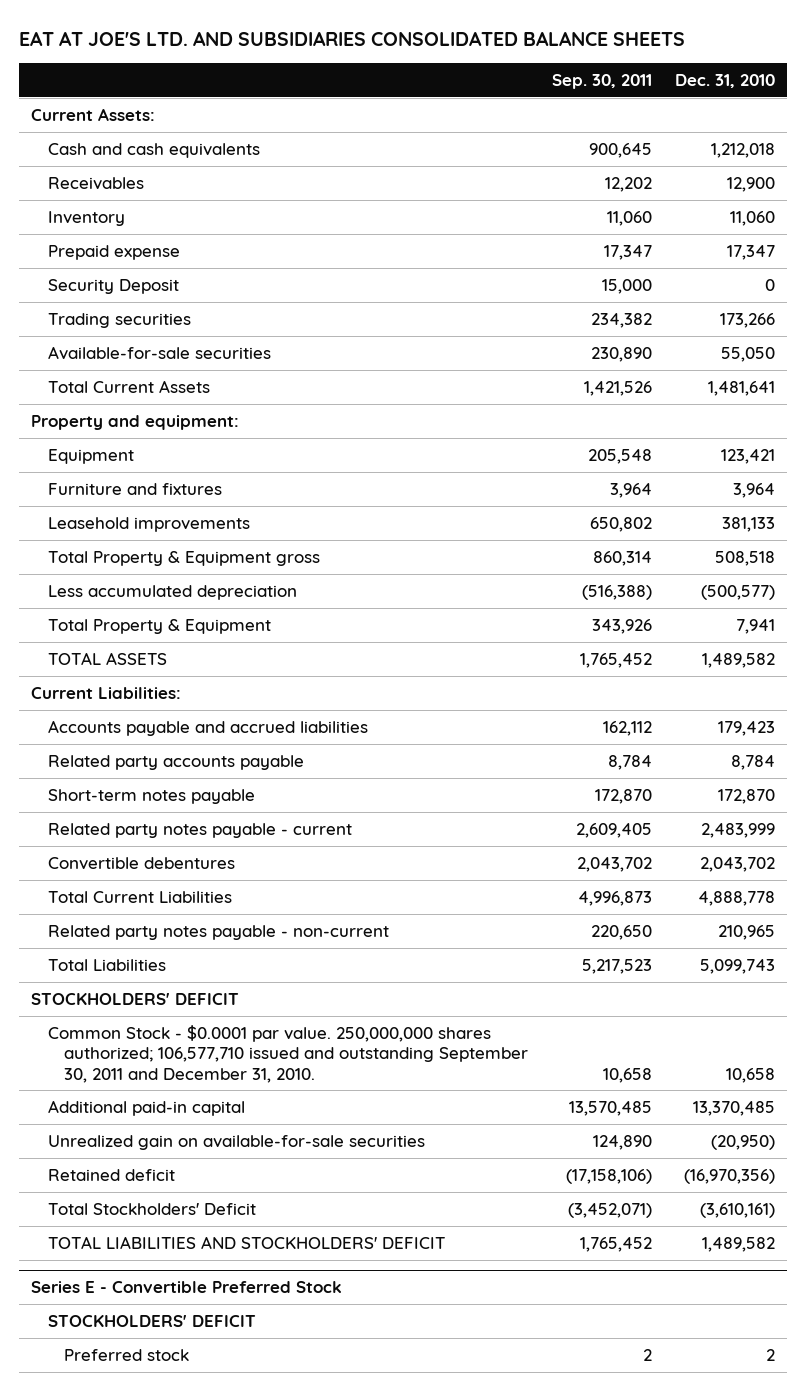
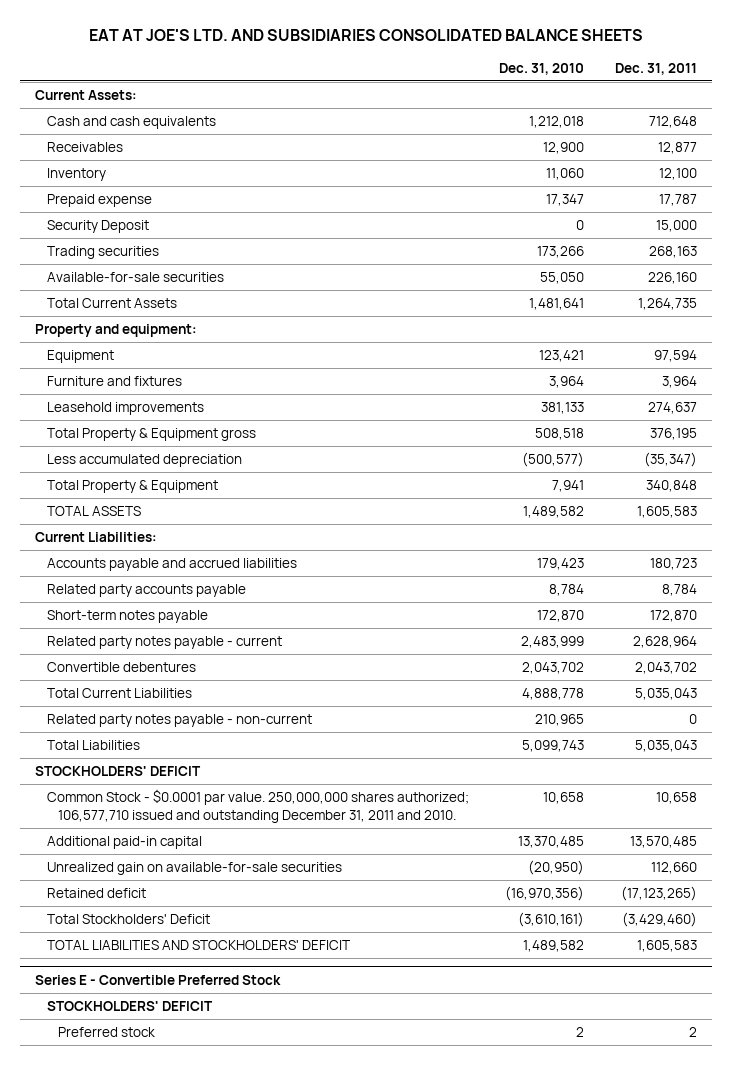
- | Sep. 30, 2011 | Dec. 31, 2010
+ | Dec. 31, 2010 | Dec. 31, 2011
- Common Stock - $0.0001 par value. 250,000,000 shares authorized; 106,577,710 issued and outstanding September 30, 2011 and December 31, 2010. | 10,658 | 10,658
+ Common Stock - $0.0001 par value. 250,000,000 shares authorized; 106,577,710 issued and outstanding December 31, 2011 and 2010. | 10,658 | 10,658

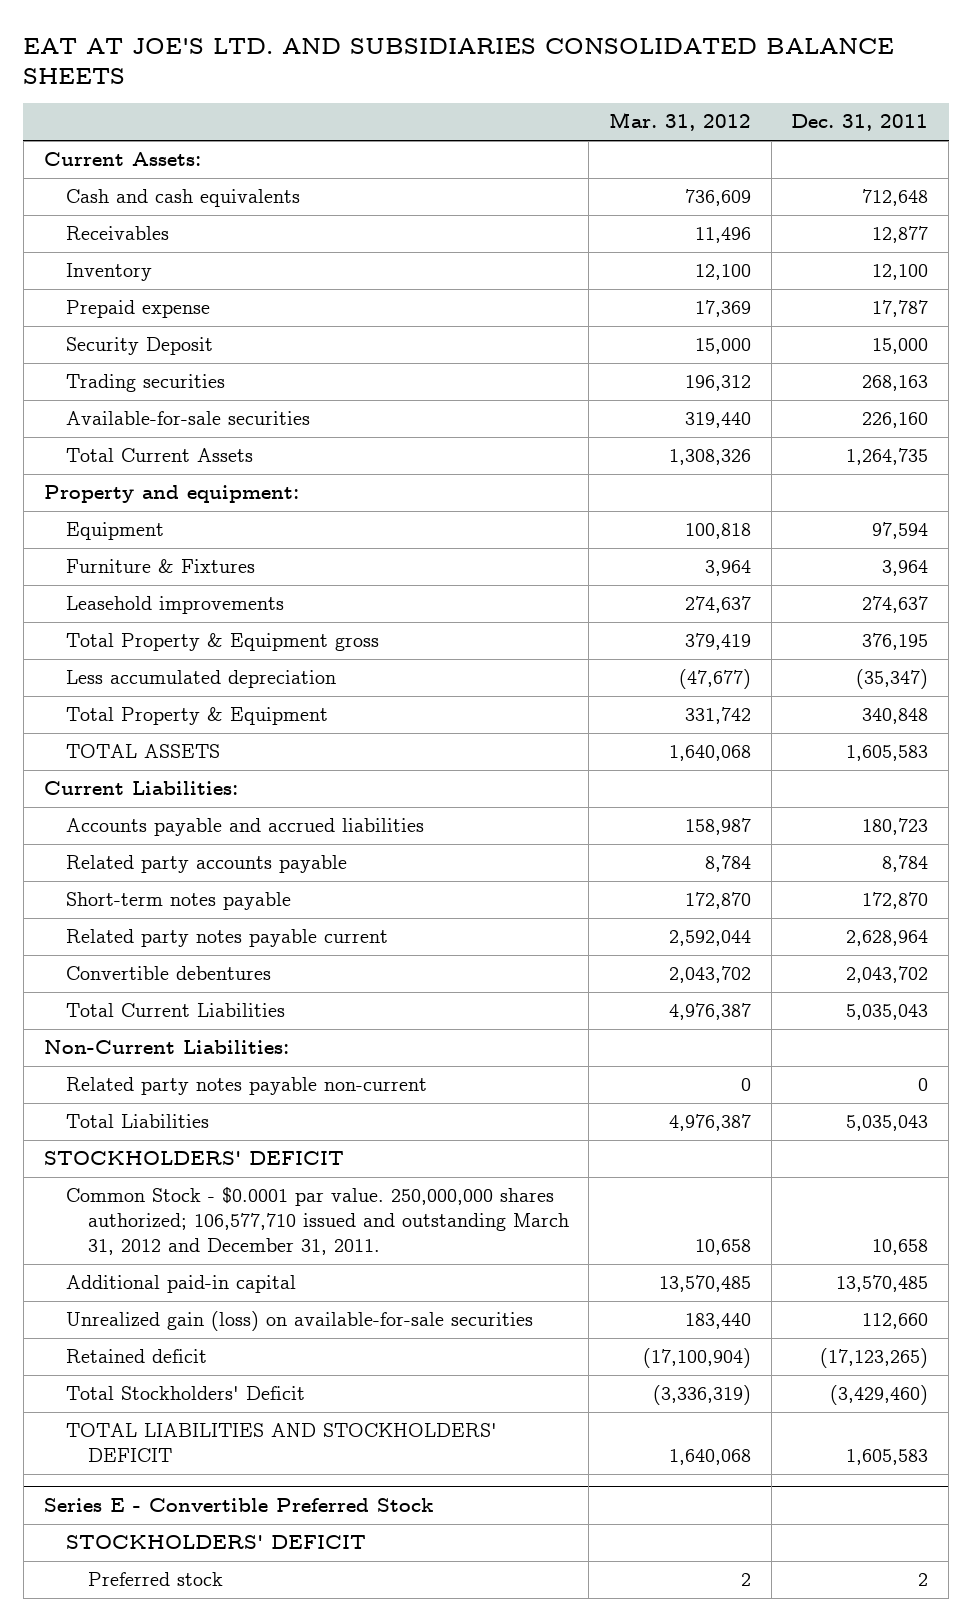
- | Dec. 31, 2010 | Dec. 31, 2011
+ | Mar. 31, 2012 | Dec. 31, 2011
- Furniture and fixtures | 3,964 | 3,964
+ Furniture & Fixtures | 3,964 | 3,964
- Related party notes payable - current | 2,483,999 | 2,628,964
+ Related party notes payable current | 2,592,044 | 2,628,964
- Related party notes payable - non-current | 210,965 | 0
+ Non-Current Liabilities:
+ Related party notes payable non-current | 0 | 0
- Common Stock - $0.0001 par value. 250,000,000 shares authorized; 106,577,710 issued and outstanding December 31, 2011 and 2010. | 10,658 | 10,658
+ Common Stock - $0.0001 par value. 250,000,000 shares authorized; 106,577,710 issued and outstanding March 31, 2012 and December 31, 2011. | 10,658 | 10,658
- Unrealized gain on available-for-sale securities | (20,950) | 112,660
+ Unrealized gain (loss) on available-for-sale securities | 183,440 | 112,660

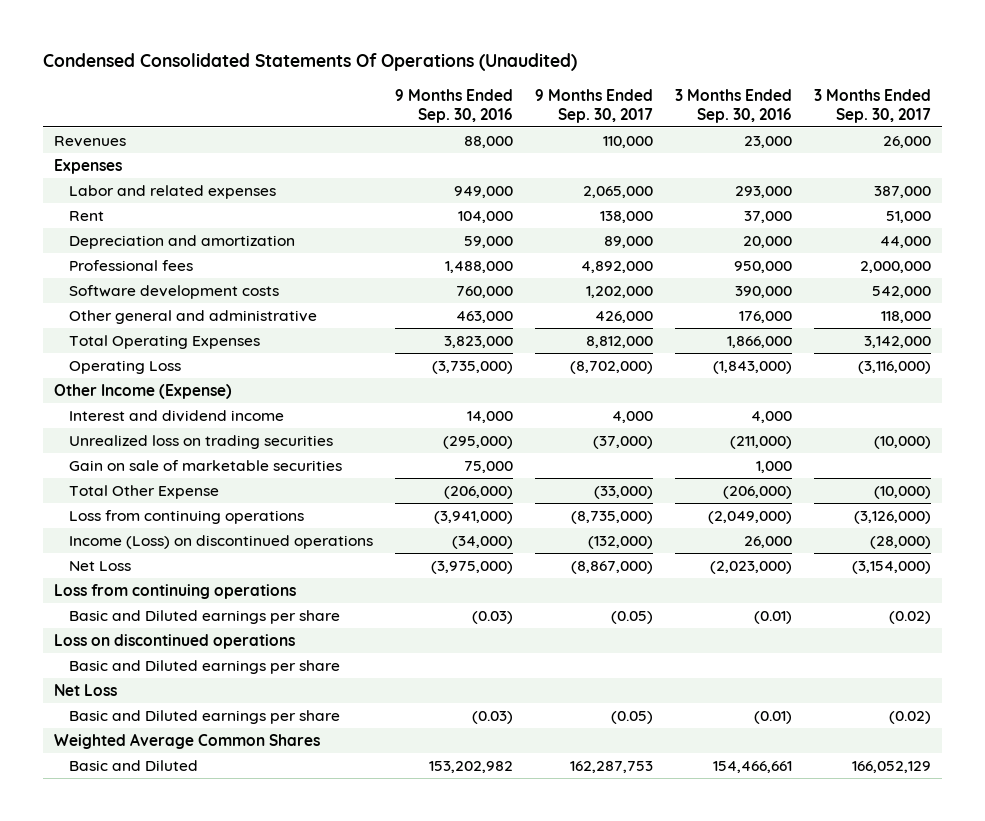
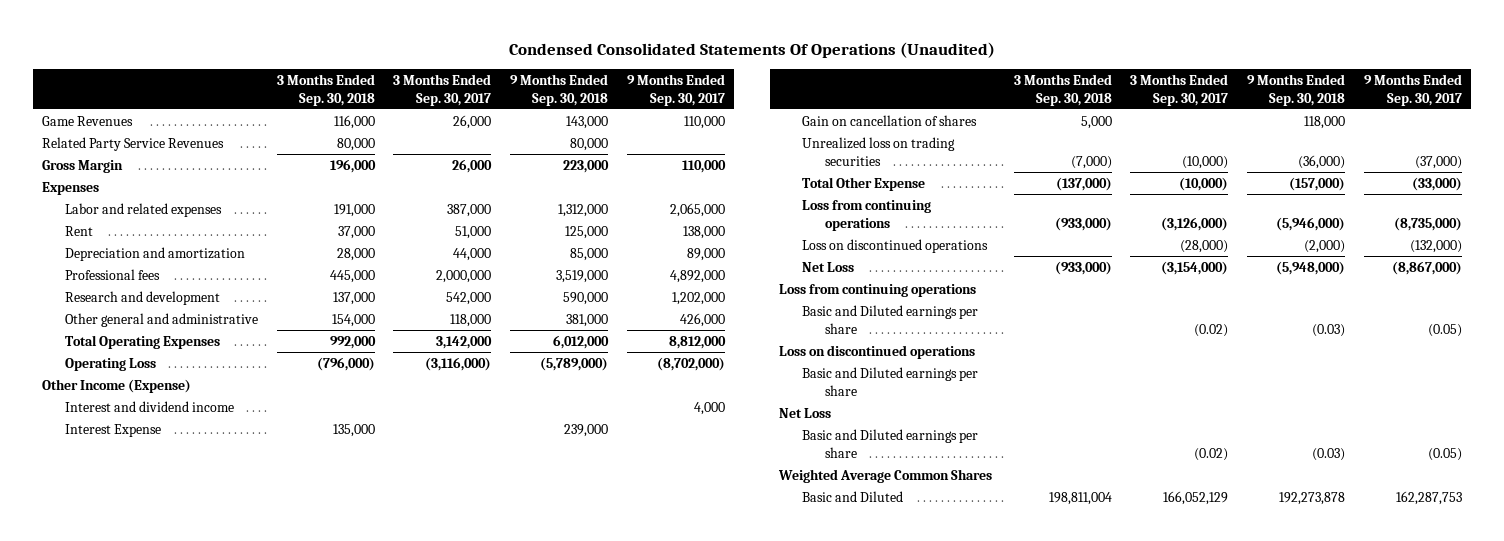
- | 9 Months Ended Sep. 30, 2016 | 9 Months Ended Sep. 30, 2017 | 3 Months Ended Sep. 30, 2016 | 3 Months Ended Sep. 30, 2017
+ | 3 Months Ended Sep. 30, 2018 | 3 Months Ended Sep. 30, 2017 | 9 Months Ended Sep. 30, 2018 | 9 Months Ended Sep. 30, 2017
- Revenues | 88,000 | 110,000 | 23,000 | 26,000
+ Game Revenues | 116,000 | 26,000 | 143,000 | 110,000
+ Related Party Service Revenues | 80,000 | | 80,000 |
+ Gross Margin | 196,000 | 26,000 | 223,000 | 110,000
- Software development costs | 760,000 | 1,202,000 | 390,000 | 542,000
+ Research and development | 137,000 | 542,000 | 590,000 | 1,202,000
+ Interest Expense | 135,000 | | 239,000 |
+ Gain on cancellation of shares | 5,000 | | 118,000 |
- Gain on sale of marketable securities | 75,000 | | 1,000 |
- Income (Loss) on discontinued operations | (34,000) | (132,000) | 26,000 | (28,000)
+ Loss on discontinued operations | | (28,000) | (2,000) | (132,000)

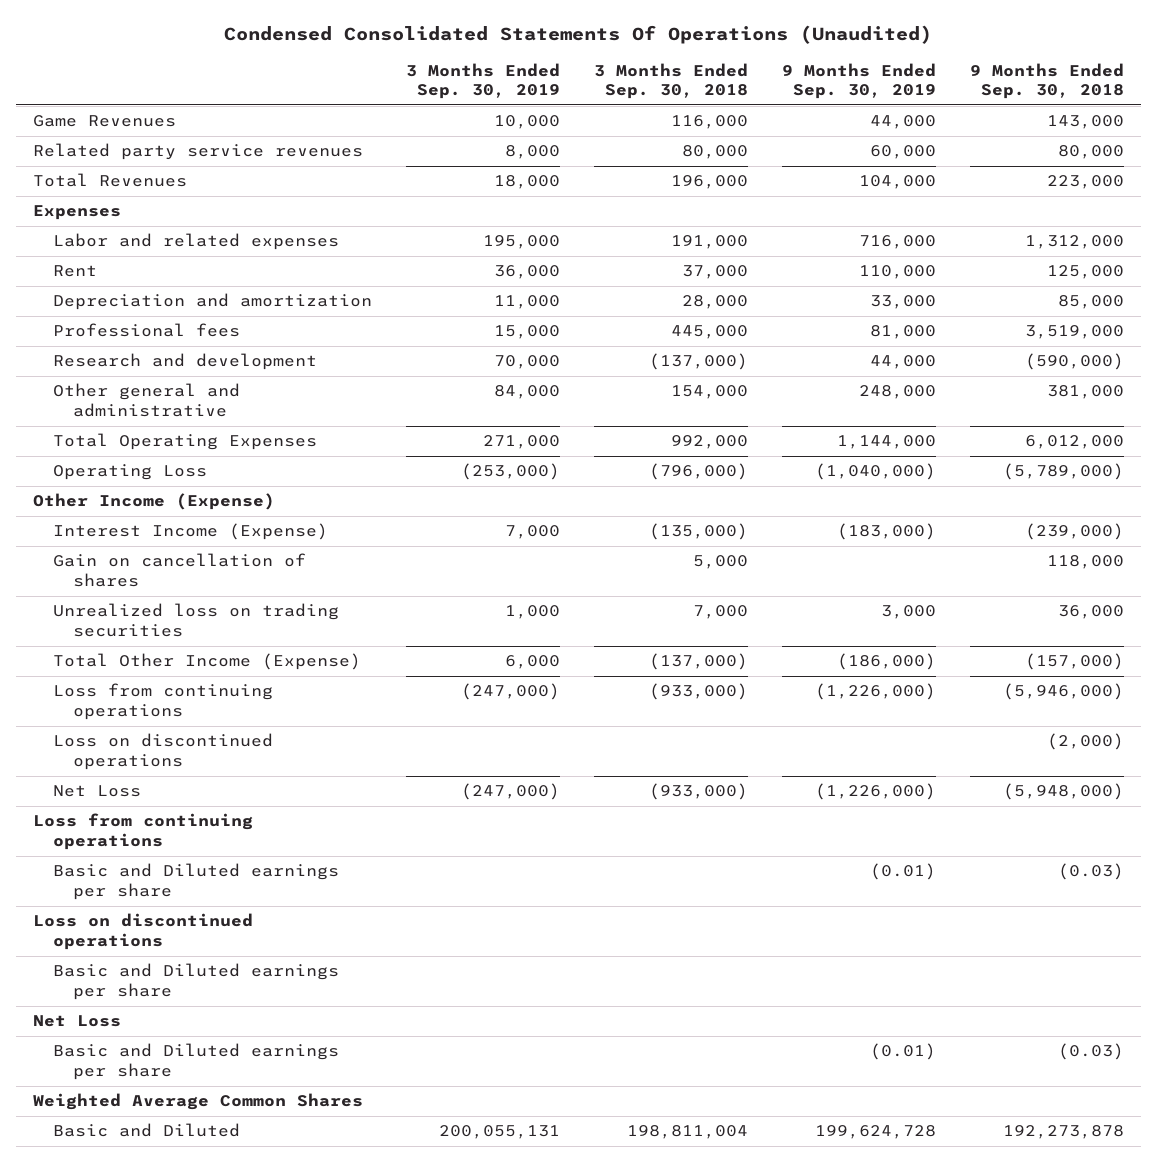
- | 3 Months Ended Sep. 30, 2018 | 3 Months Ended Sep. 30, 2017 | 9 Months Ended Sep. 30, 2018 | 9 Months Ended Sep. 30, 2017
+ | 3 Months Ended Sep. 30, 2019 | 3 Months Ended Sep. 30, 2018 | 9 Months Ended Sep. 30, 2019 | 9 Months Ended Sep. 30, 2018
- Related Party Service Revenues | 80,000 | | 80,000 |
- Gross Margin | 196,000 | 26,000 | 223,000 | 110,000
+ Related party service revenues | 8,000 | 80,000 | 60,000 | 80,000
+ Total Revenues | 18,000 | 196,000 | 104,000 | 223,000
- Research and development | 137,000 | 542,000 | 590,000 | 1,202,000
+ Research and development | 70,000 | (137,000) | 44,000 | (590,000)
- Interest and dividend income | | | | 4,000
- Interest Expense | 135,000 | | 239,000 |
+ Interest Income (Expense) | 7,000 | (135,000) | (183,000) | (239,000)
- Unrealized loss on trading securities | (7,000) | (10,000) | (36,000) | (37,000)
- Total Other Expense | (137,000) | (10,000) | (157,000) | (33,000)
+ Unrealized loss on trading securities | 1,000 | 7,000 | 3,000 | 36,000
+ Total Other Income (Expense) | 6,000 | (137,000) | (186,000) | (157,000)

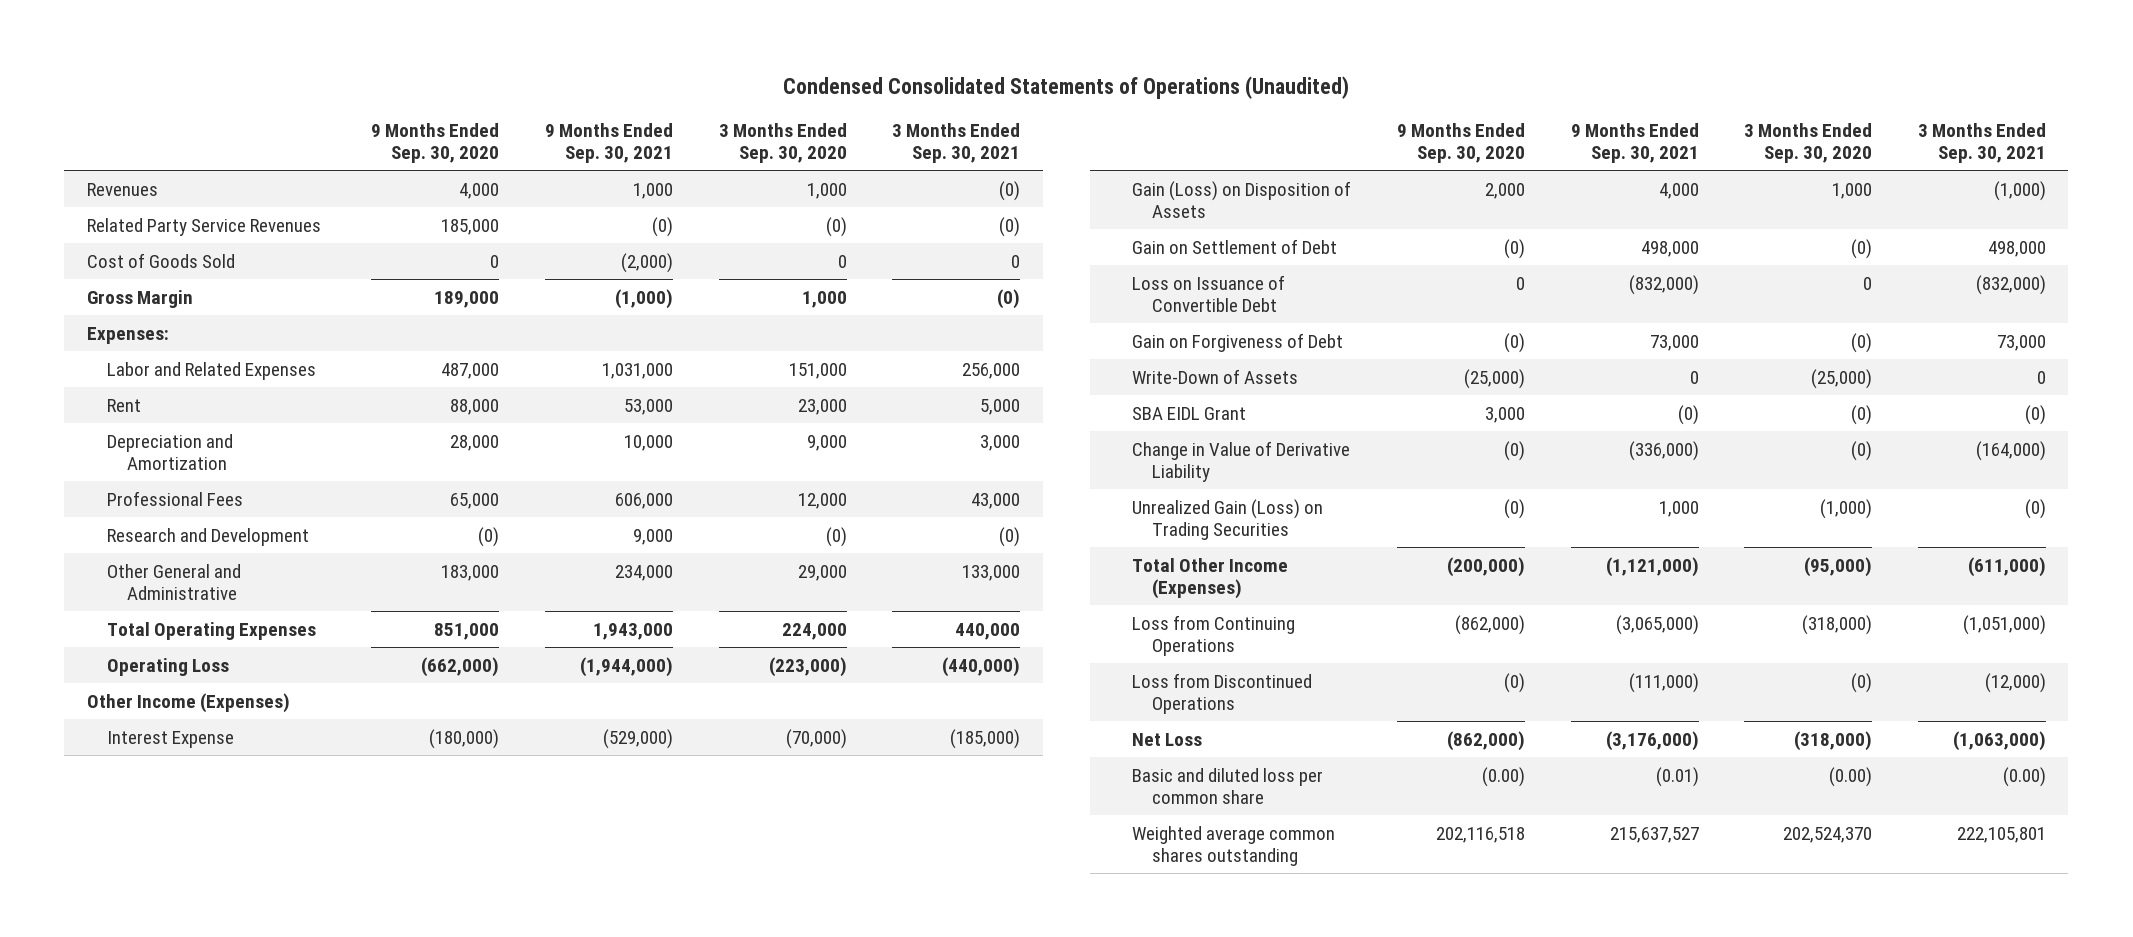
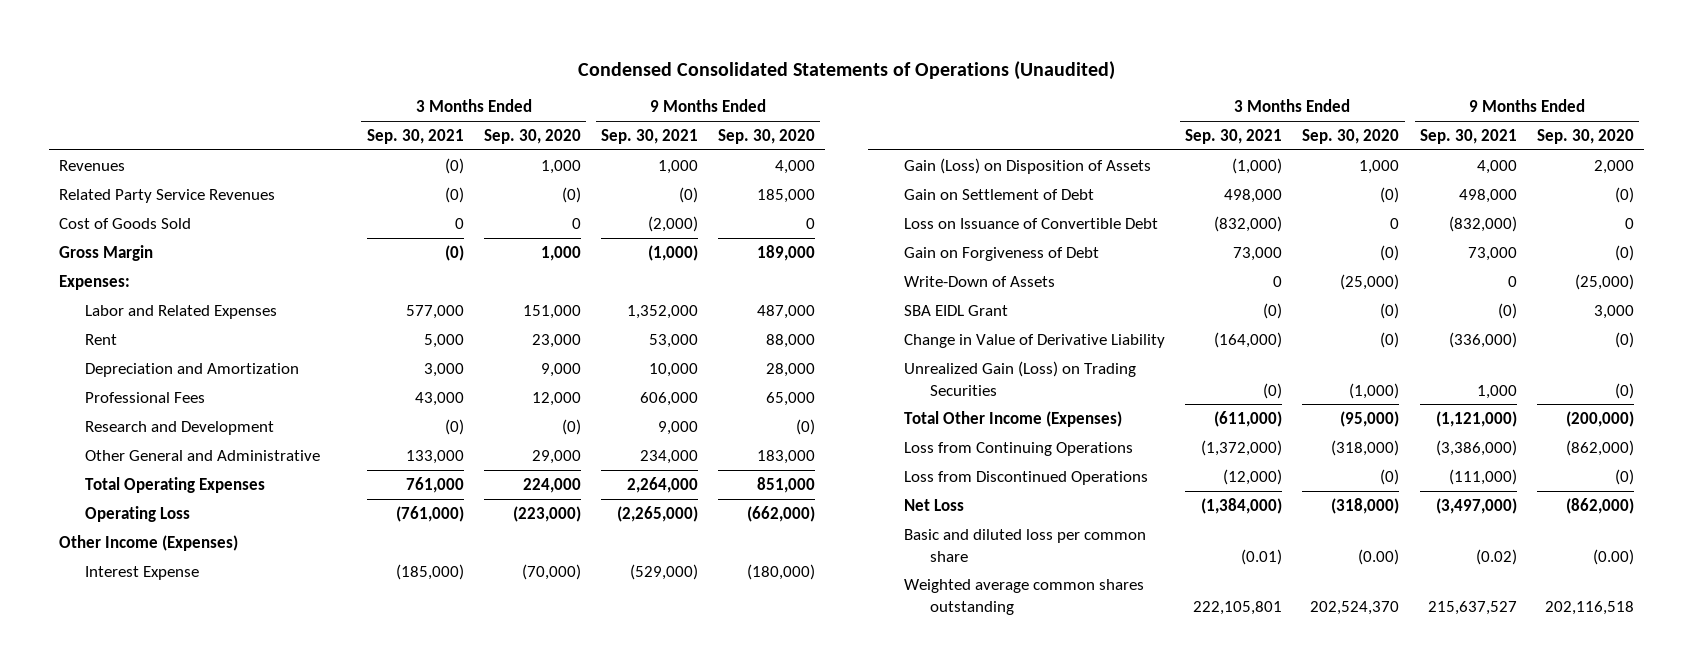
- | 9 Months Ended Sep. 30, 2020 | 9 Months Ended Sep. 30, 2021 | 3 Months Ended Sep. 30, 2020 | 3 Months Ended Sep. 30, 2021
+ | 3 Months Ended Sep. 30, 2021 | 3 Months Ended Sep. 30, 2020 | 9 Months Ended Sep. 30, 2021 | 9 Months Ended Sep. 30, 2020
- Labor and Related Expenses | 487,000 | 1,031,000 | 151,000 | 256,000
+ Labor and Related Expenses | 577,000 | 151,000 | 1,352,000 | 487,000
- Total Operating Expenses | 851,000 | 1,943,000 | 224,000 | 440,000
- Operating Loss | (662,000) | (1,944,000) | (223,000) | (440,000)
+ Total Operating Expenses | 761,000 | 224,000 | 2,264,000 | 851,000
+ Operating Loss | (761,000) | (223,000) | (2,265,000) | (662,000)
- Loss from Continuing Operations | (862,000) | (3,065,000) | (318,000) | (1,051,000)
+ Loss from Continuing Operations | (1,372,000) | (318,000) | (3,386,000) | (862,000)
- Net Loss | (862,000) | (3,176,000) | (318,000) | (1,063,000)
- Basic and diluted loss per common share | (0.00) | (0.01) | (0.00) | (0.00)
+ Net Loss | (1,384,000) | (318,000) | (3,497,000) | (862,000)
+ Basic and diluted loss per common share | (0.01) | (0.00) | (0.02) | (0.00)

